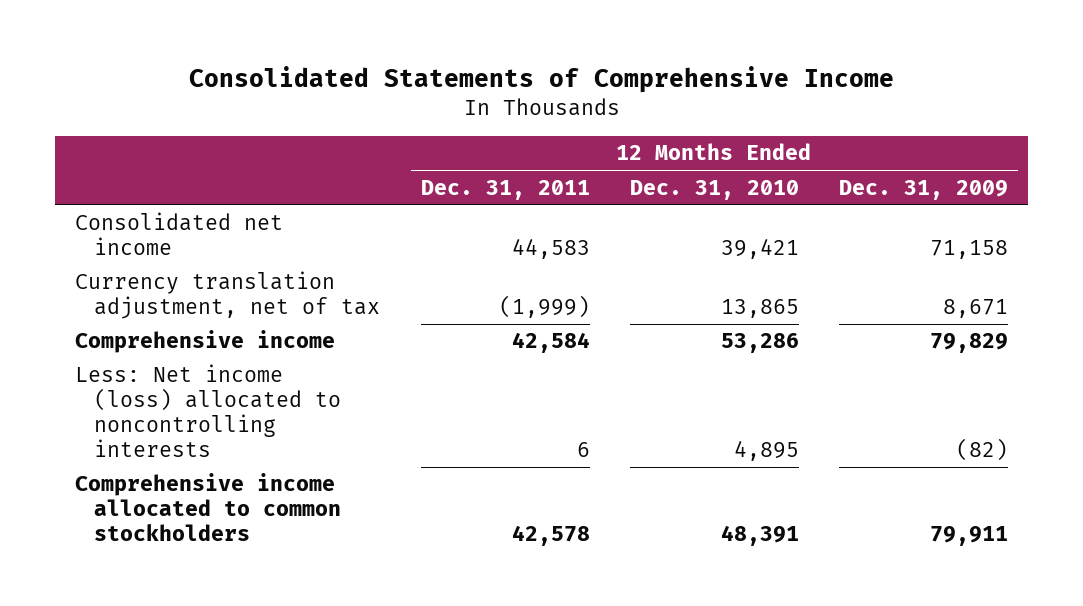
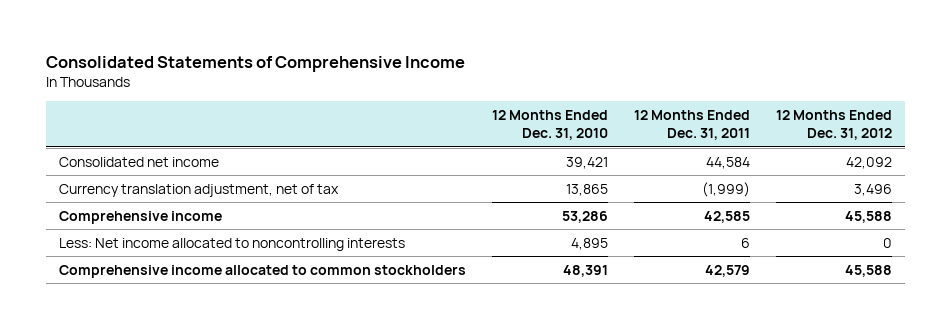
- | 12 Months Ended Dec. 31, 2011 | 12 Months Ended Dec. 31, 2010 | 12 Months Ended Dec. 31, 2009
+ | 12 Months Ended Dec. 31, 2010 | 12 Months Ended Dec. 31, 2011 | 12 Months Ended Dec. 31, 2012
- Consolidated net income | 44,583 | 39,421 | 71,158
+ Consolidated net income | 39,421 | 44,584 | 42,092
- Comprehensive income | 42,584 | 53,286 | 79,829
- Less: Net income (loss) allocated to noncontrolling interests | 6 | 4,895 | (82)
- Comprehensive income allocated to common stockholders | 42,578 | 48,391 | 79,911
+ Comprehensive income | 53,286 | 42,585 | 45,588
+ Less: Net income allocated to noncontrolling interests | 4,895 | 6 | 0
+ Comprehensive income allocated to common stockholders | 48,391 | 42,579 | 45,588

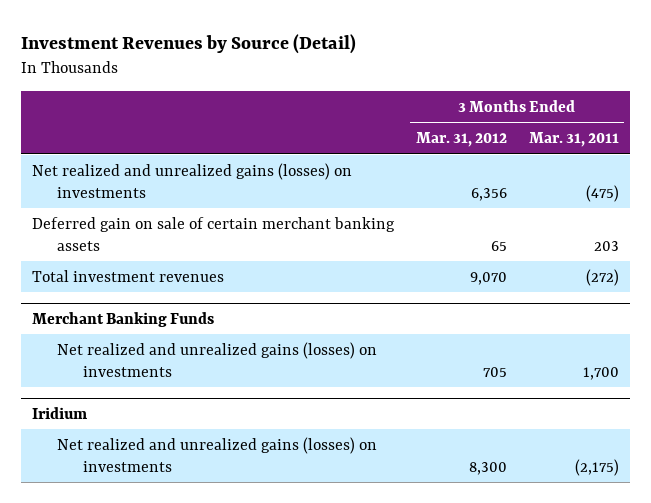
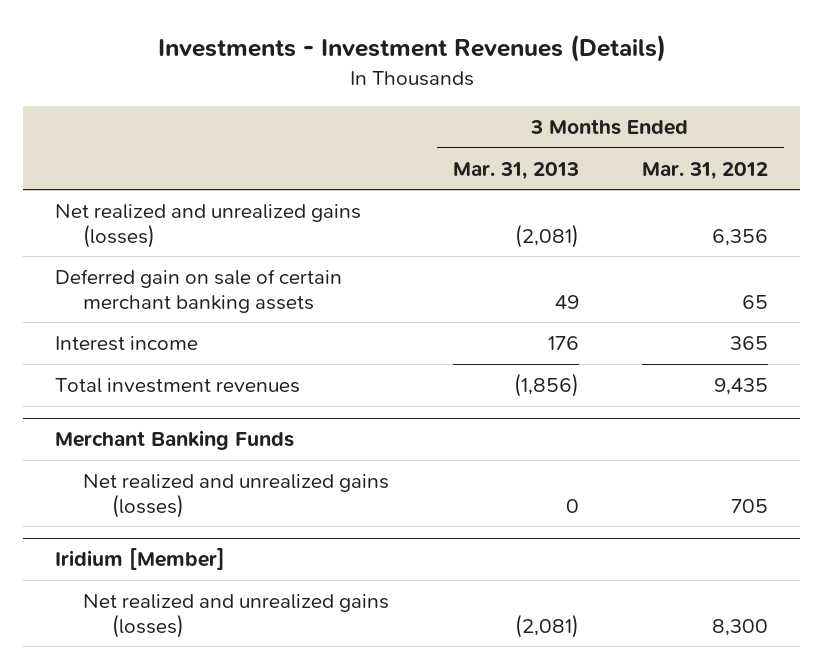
- Investment Revenues by Source (Detail)
+ Investments - Investment Revenues (Details)
- | 3 Months Ended Mar. 31, 2012 | 3 Months Ended Mar. 31, 2011
+ | 3 Months Ended Mar. 31, 2013 | 3 Months Ended Mar. 31, 2012
- Net realized and unrealized gains (losses) on investments | 6,356 | (475)
+ Net realized and unrealized gains (losses) | (2,081) | 6,356
- Total investment revenues | 9,070 | (272)
+ Interest income | 176 | 365
+ Total investment revenues | (1,856) | 9,435
@ Merchant Banking Funds
- Net realized and unrealized gains (losses) on investments | 705 | 1,700
- Iridium
- Net realized and unrealized gains (losses) on investments | 8,300 | (2,175)
@ Merchant Banking Funds
+ Net realized and unrealized gains (losses) | 0 | 705
+ Iridium [Member]
+ Net realized and unrealized gains (losses) | (2,081) | 8,300

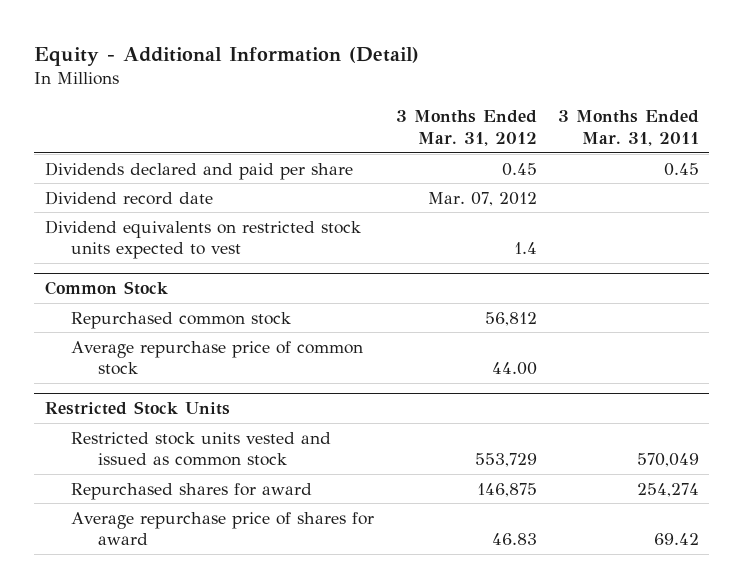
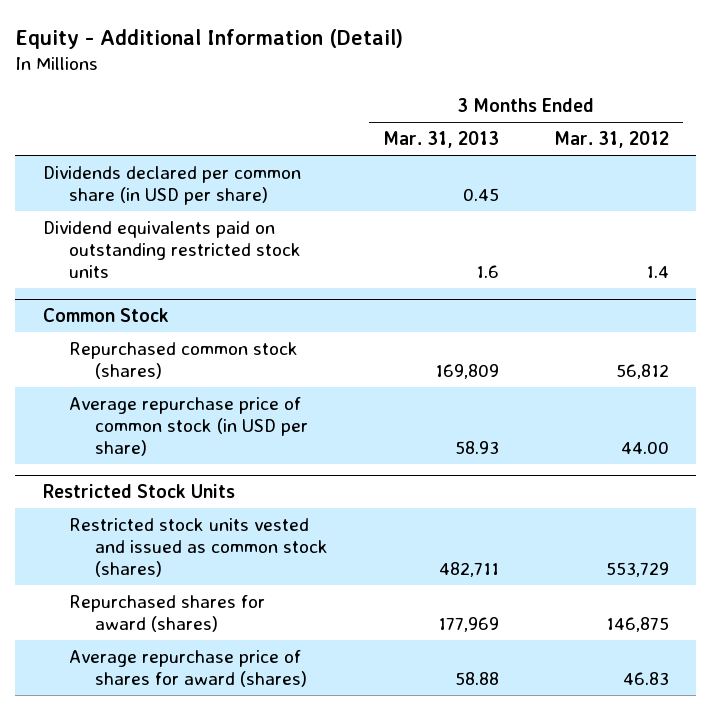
- | 3 Months Ended Mar. 31, 2012 | 3 Months Ended Mar. 31, 2011
+ | 3 Months Ended Mar. 31, 2013 | 3 Months Ended Mar. 31, 2012
- Dividends declared and paid per share | 0.45 | 0.45
- Dividend record date | Mar. 07, 2012 |
- Dividend equivalents on restricted stock units expected to vest | 1.4 |
+ Dividends declared per common share (in USD per share) | 0.45 |
+ Dividend equivalents paid on outstanding restricted stock units | 1.6 | 1.4
@ Common Stock
- Repurchased common stock | 56,812 |
- Average repurchase price of common stock | 44.00 |
+ Repurchased common stock (shares) | 169,809 | 56,812
+ Average repurchase price of common stock (in USD per share) | 58.93 | 44.00
@ Restricted Stock Units
- Restricted stock units vested and issued as common stock | 553,729 | 570,049
- Repurchased shares for award | 146,875 | 254,274
- Average repurchase price of shares for award | 46.83 | 69.42
+ Restricted stock units vested and issued as common stock (shares) | 482,711 | 553,729
+ Repurchased shares for award (shares) | 177,969 | 146,875
+ Average repurchase price of shares for award (shares) | 58.88 | 46.83

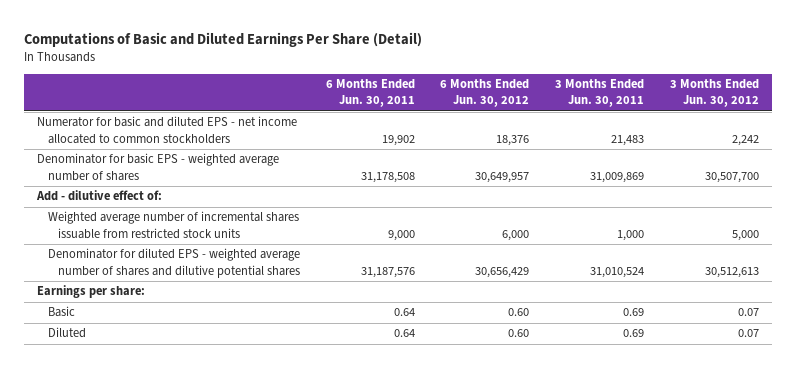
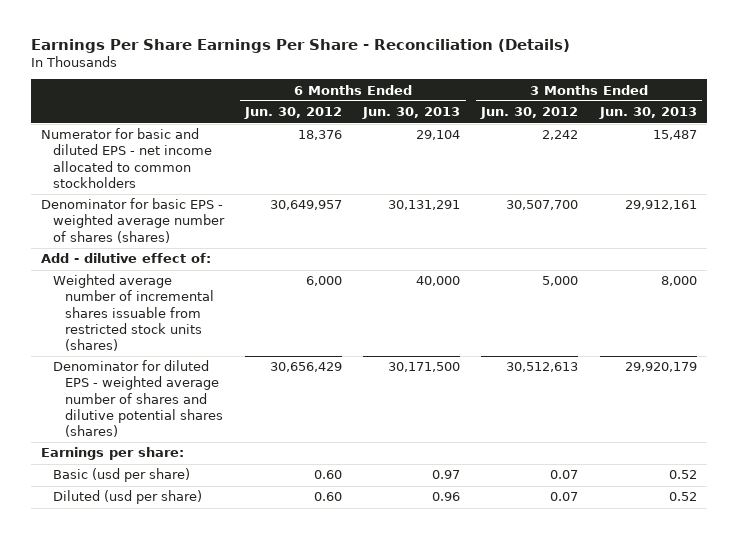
- Computations of Basic and Diluted Earnings Per Share (Detail)
+ Earnings Per Share Earnings Per Share - Reconciliation (Details)
- | 6 Months Ended Jun. 30, 2011 | 6 Months Ended Jun. 30, 2012 | 3 Months Ended Jun. 30, 2011 | 3 Months Ended Jun. 30, 2012
+ | 6 Months Ended Jun. 30, 2012 | 6 Months Ended Jun. 30, 2013 | 3 Months Ended Jun. 30, 2012 | 3 Months Ended Jun. 30, 2013
- Denominator for basic EPS - weighted average number of shares | 31,178,508 | 30,649,957 | 31,009,869 | 30,507,700
+ Denominator for basic EPS - weighted average number of shares (shares) | 30,649,957 | 30,131,291 | 30,507,700 | 29,912,161
- Weighted average number of incremental shares issuable from restricted stock units | 9,000 | 6,000 | 1,000 | 5,000
- Denominator for diluted EPS - weighted average number of shares and dilutive potential shares | 31,187,576 | 30,656,429 | 31,010,524 | 30,512,613
+ Weighted average number of incremental shares issuable from restricted stock units (shares) | 6,000 | 40,000 | 5,000 | 8,000
+ Denominator for diluted EPS - weighted average number of shares and dilutive potential shares (shares) | 30,656,429 | 30,171,500 | 30,512,613 | 29,920,179
- Basic | 0.64 | 0.60 | 0.69 | 0.07
- Diluted | 0.64 | 0.60 | 0.69 | 0.07
+ Basic (usd per share) | 0.60 | 0.97 | 0.07 | 0.52
+ Diluted (usd per share) | 0.60 | 0.96 | 0.07 | 0.52

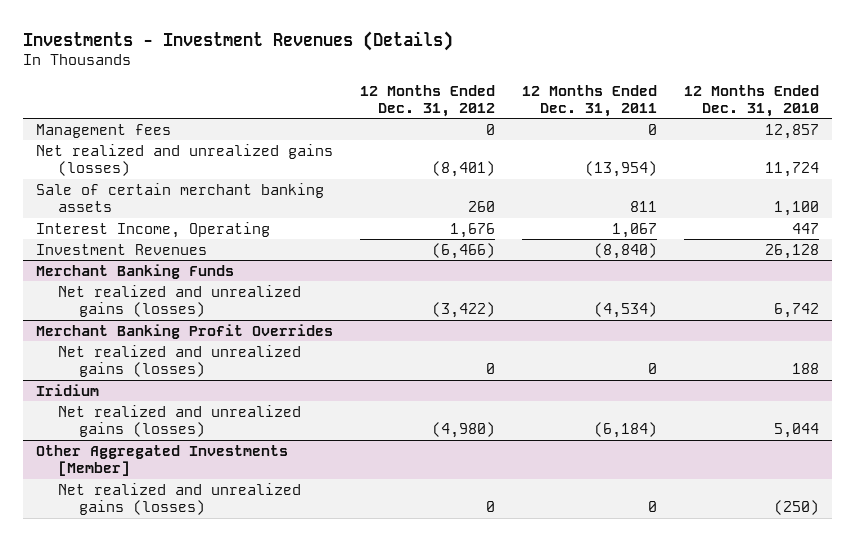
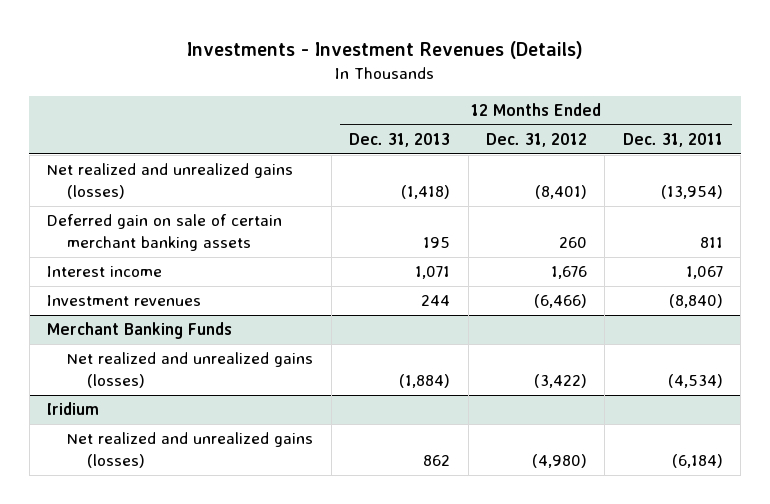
- | 12 Months Ended Dec. 31, 2012 | 12 Months Ended Dec. 31, 2011 | 12 Months Ended Dec. 31, 2010
+ | 12 Months Ended Dec. 31, 2013 | 12 Months Ended Dec. 31, 2012 | 12 Months Ended Dec. 31, 2011
- Management fees | 0 | 0 | 12,857
- Sale of certain merchant banking assets | 260 | 811 | 1,100
- Interest Income, Operating | 1,676 | 1,067 | 447
- Investment Revenues | (6,466) | (8,840) | 26,128
+ Deferred gain on sale of certain merchant banking assets | 195 | 260 | 811
+ Interest income | 1,071 | 1,676 | 1,067
+ Investment revenues | 244 | (6,466) | (8,840)
- Merchant Banking Profit Overrides
- Net realized and unrealized gains (losses) | 0 | 0 | 188
- Other Aggregated Investments [Member]
- Net realized and unrealized gains (losses) | 0 | 0 | (250)

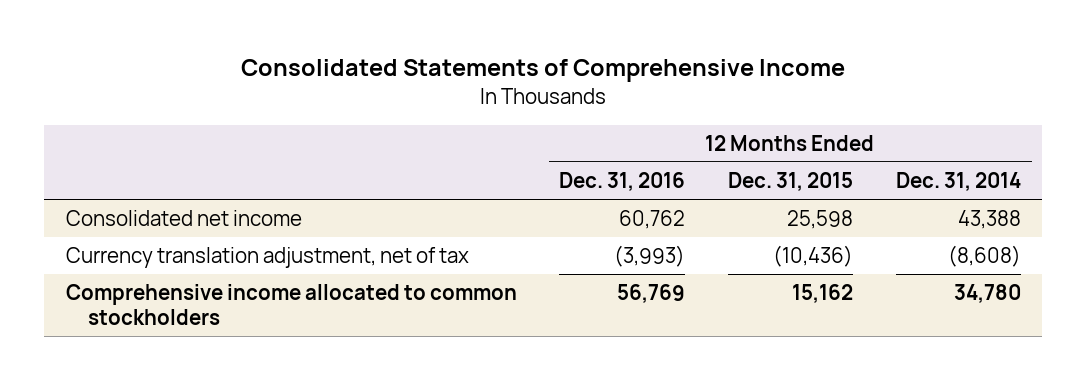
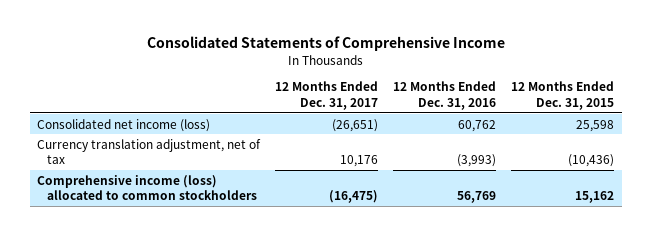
- | 12 Months Ended Dec. 31, 2016 | 12 Months Ended Dec. 31, 2015 | 12 Months Ended Dec. 31, 2014
+ | 12 Months Ended Dec. 31, 2017 | 12 Months Ended Dec. 31, 2016 | 12 Months Ended Dec. 31, 2015
- Consolidated net income | 60,762 | 25,598 | 43,388
+ Consolidated net income (loss) | (26,651) | 60,762 | 25,598
- Comprehensive income allocated to common stockholders | 56,769 | 15,162 | 34,780
+ Comprehensive income (loss) allocated to common stockholders | (16,475) | 56,769 | 15,162

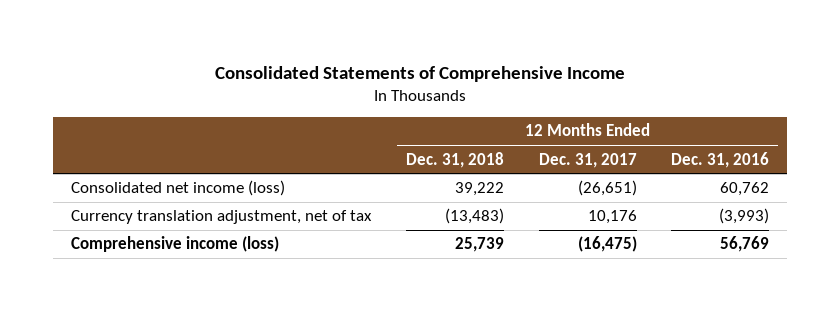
- | 12 Months Ended Dec. 31, 2017 | 12 Months Ended Dec. 31, 2016 | 12 Months Ended Dec. 31, 2015
+ | 12 Months Ended Dec. 31, 2018 | 12 Months Ended Dec. 31, 2017 | 12 Months Ended Dec. 31, 2016
- Comprehensive income (loss) allocated to common stockholders | (16,475) | 56,769 | 15,162
+ Comprehensive income (loss) | 25,739 | (16,475) | 56,769

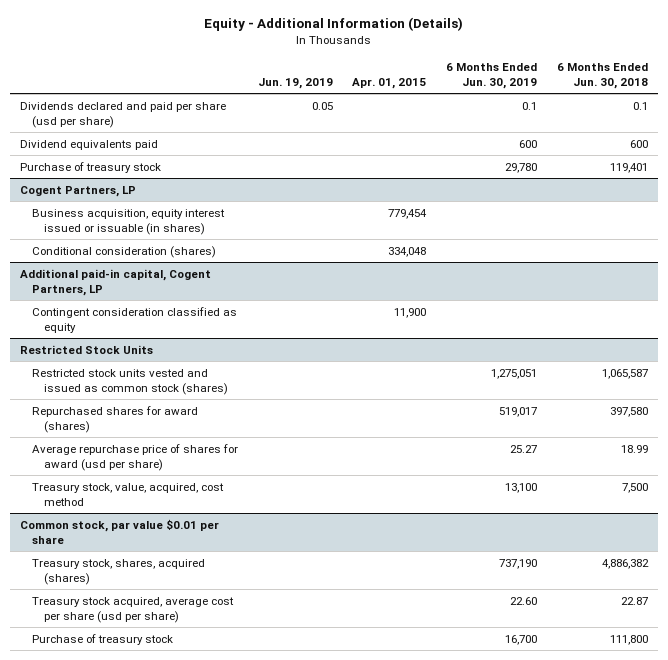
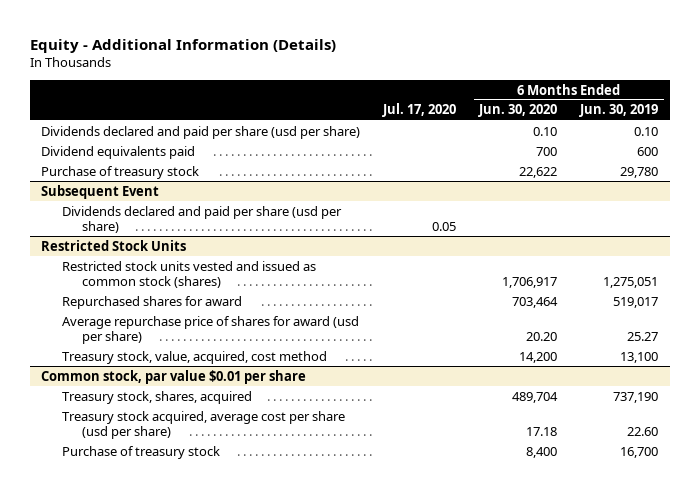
- | Jun. 19, 2019 | Apr. 01, 2015 | 6 Months Ended Jun. 30, 2019 | 6 Months Ended Jun. 30, 2018
+ | Jul. 17, 2020 | 6 Months Ended Jun. 30, 2020 | 6 Months Ended Jun. 30, 2019
- Dividends declared and paid per share (usd per share) | 0.05 | | 0.1 | 0.1
+ Dividends declared and paid per share (usd per share) | | 0.10 | 0.10
- Cogent Partners, LP
- Business acquisition, equity interest issued or issuable (in shares) | | 779,454 | |
- Conditional consideration (shares) | | 334,048 | |
- Additional paid-in capital, Cogent Partners, LP
- Contingent consideration classified as equity | | 11,900 | |
+ Subsequent Event
+ Dividends declared and paid per share (usd per share) | 0.05 | |
@ Restricted Stock Units
- Repurchased shares for award (shares) | | | 519,017 | 397,580
+ Repurchased shares for award | | 703,464 | 519,017
@ Common stock, par value $0.01 per share
- Treasury stock, shares, acquired (shares) | | | 737,190 | 4,886,382
+ Treasury stock, shares, acquired | | 489,704 | 737,190

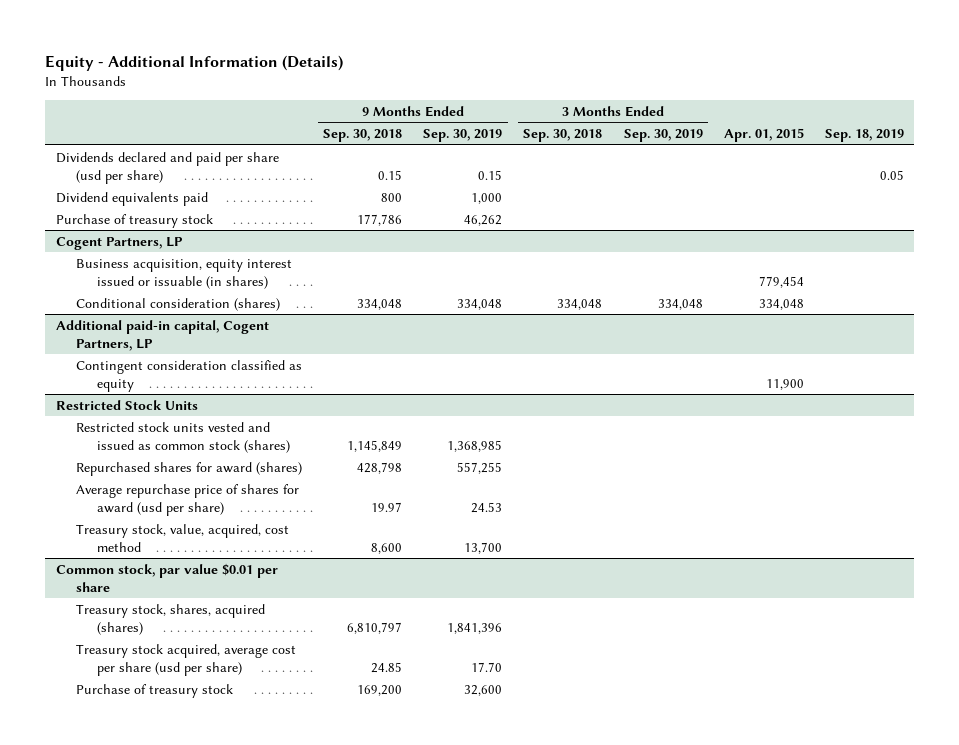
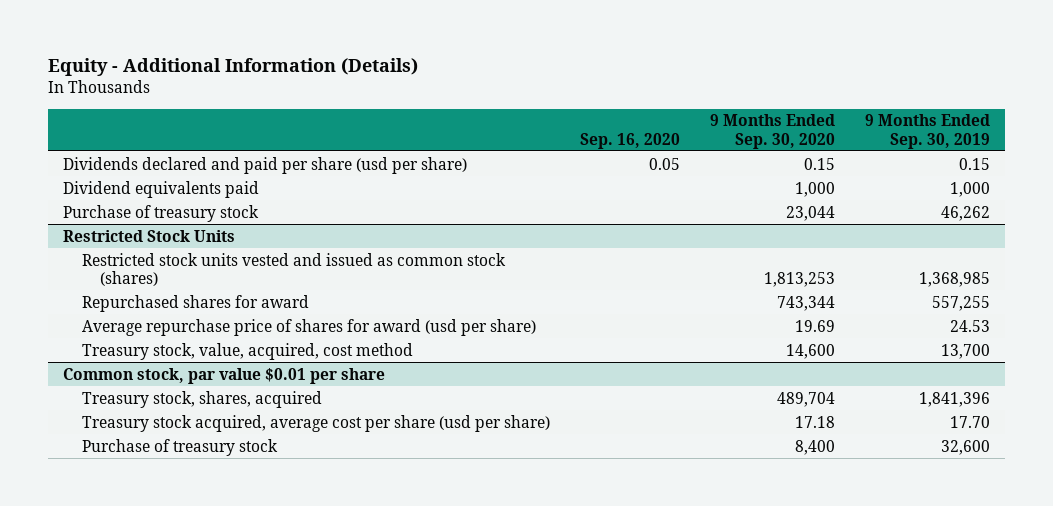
- | 9 Months Ended Sep. 30, 2018 | 9 Months Ended Sep. 30, 2019 | 3 Months Ended Sep. 30, 2018 | 3 Months Ended Sep. 30, 2019 | Apr. 01, 2015 | Sep. 18, 2019
+ | Sep. 16, 2020 | 9 Months Ended Sep. 30, 2020 | 9 Months Ended Sep. 30, 2019
- Cogent Partners, LP
- Business acquisition, equity interest issued or issuable (in shares) | | | | | 779,454 |
- Conditional consideration (shares) | 334,048 | 334,048 | 334,048 | 334,048 | 334,048 |
- Additional paid-in capital, Cogent Partners, LP
- Contingent consideration classified as equity | | | | | 11,900 |
@ Restricted Stock Units
- Repurchased shares for award (shares) | 428,798 | 557,255 | | | |
+ Repurchased shares for award | | 743,344 | 557,255
@ Common stock, par value $0.01 per share
- Treasury stock, shares, acquired (shares) | 6,810,797 | 1,841,396 | | | |
+ Treasury stock, shares, acquired | | 489,704 | 1,841,396

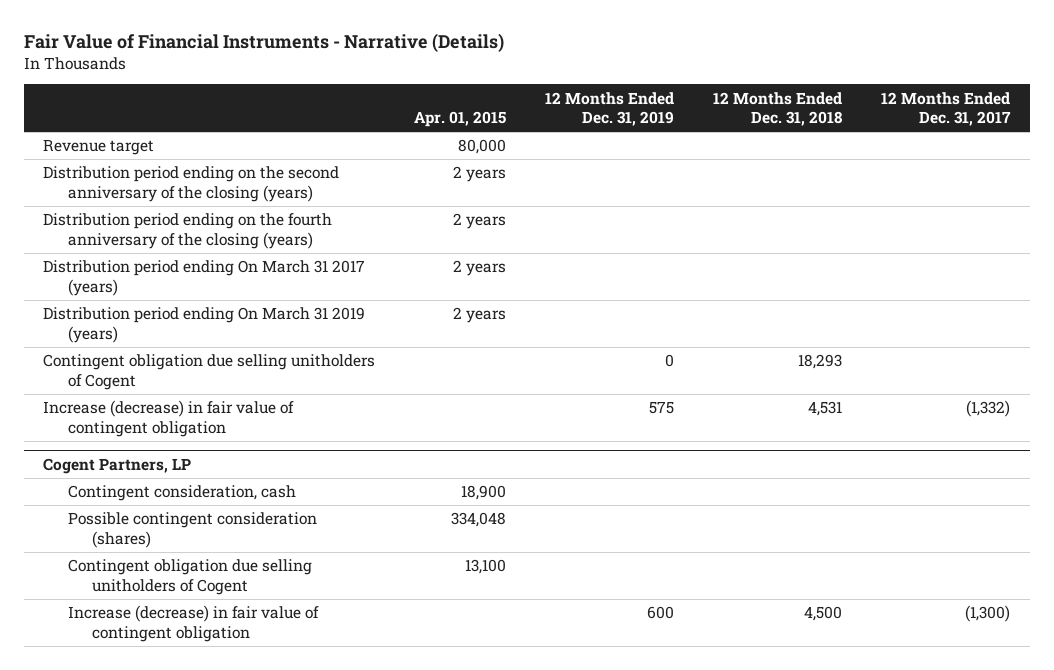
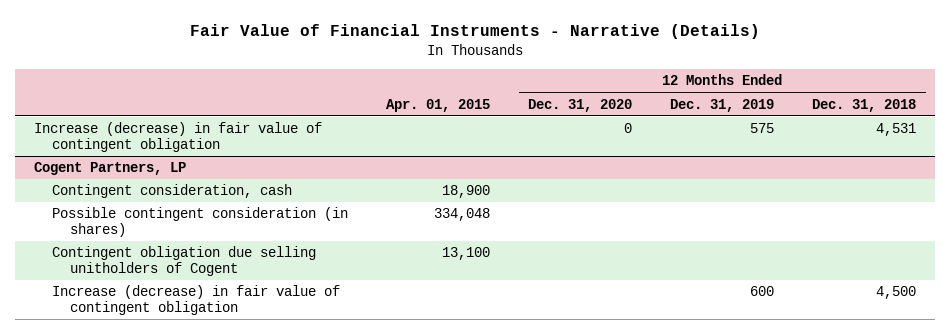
- | Apr. 01, 2015 | 12 Months Ended Dec. 31, 2019 | 12 Months Ended Dec. 31, 2018 | 12 Months Ended Dec. 31, 2017
+ | Apr. 01, 2015 | 12 Months Ended Dec. 31, 2020 | 12 Months Ended Dec. 31, 2019 | 12 Months Ended Dec. 31, 2018
- Revenue target | 80,000 | | |
- Distribution period ending on the second anniversary of the closing (years) | 2 years | | |
- Distribution period ending on the fourth anniversary of the closing (years) | 2 years | | |
- Distribution period ending On March 31 2017 (years) | 2 years | | |
- Distribution period ending On March 31 2019 (years) | 2 years | | |
- Contingent obligation due selling unitholders of Cogent | | 0 | 18,293 |
@ Cogent Partners, LP
- Possible contingent consideration (shares) | 334,048 | | |
+ Possible contingent consideration (in shares) | 334,048 | | |

